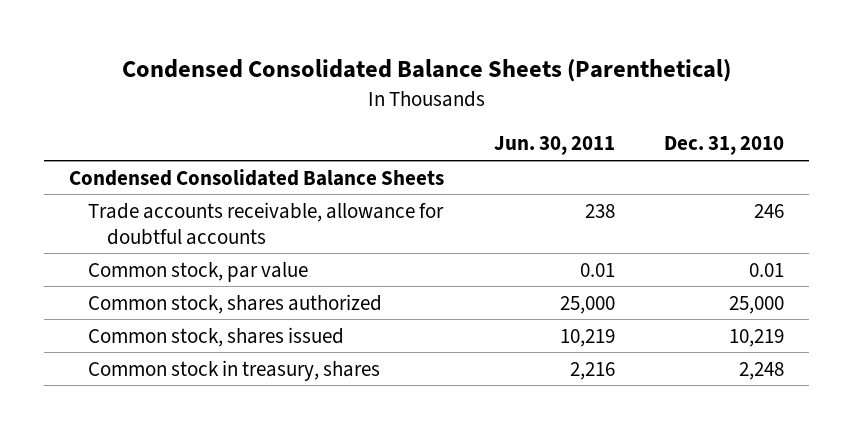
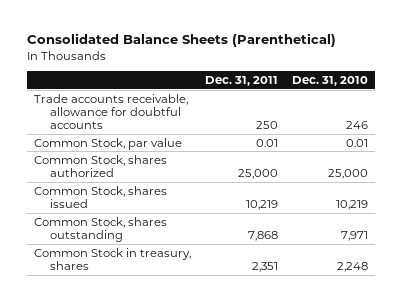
- Condensed Consolidated Balance Sheets (Parenthetical)
+ Consolidated Balance Sheets (Parenthetical)
- | Jun. 30, 2011 | Dec. 31, 2010
+ | Dec. 31, 2011 | Dec. 31, 2010
- Condensed Consolidated Balance Sheets
- Common stock, par value | 0.01 | 0.01
- Common stock, shares authorized | 25,000 | 25,000
- Common stock, shares issued | 10,219 | 10,219
- Common stock in treasury, shares | 2,216 | 2,248
+ Common Stock, par value | 0.01 | 0.01
+ Common Stock, shares authorized | 25,000 | 25,000
+ Common Stock, shares issued | 10,219 | 10,219
+ Common Stock, shares outstanding | 7,868 | 7,971
+ Common Stock in treasury, shares | 2,351 | 2,248

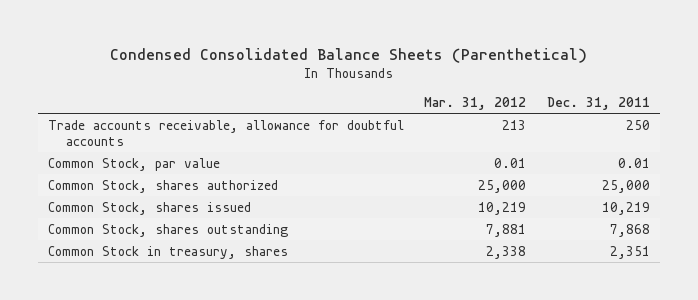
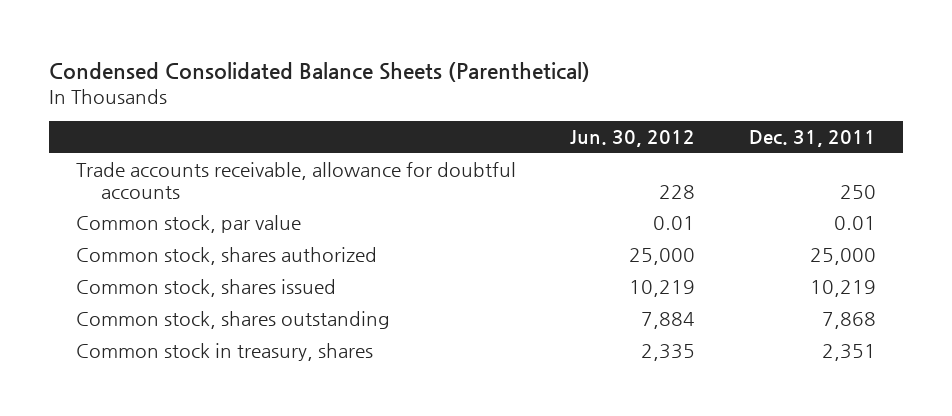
- | Mar. 31, 2012 | Dec. 31, 2011
+ | Jun. 30, 2012 | Dec. 31, 2011
- Common Stock, par value | 0.01 | 0.01
- Common Stock, shares authorized | 25,000 | 25,000
- Common Stock, shares issued | 10,219 | 10,219
- Common Stock, shares outstanding | 7,881 | 7,868
- Common Stock in treasury, shares | 2,338 | 2,351
+ Common stock, par value | 0.01 | 0.01
+ Common stock, shares authorized | 25,000 | 25,000
+ Common stock, shares issued | 10,219 | 10,219
+ Common stock, shares outstanding | 7,884 | 7,868
+ Common stock in treasury, shares | 2,335 | 2,351

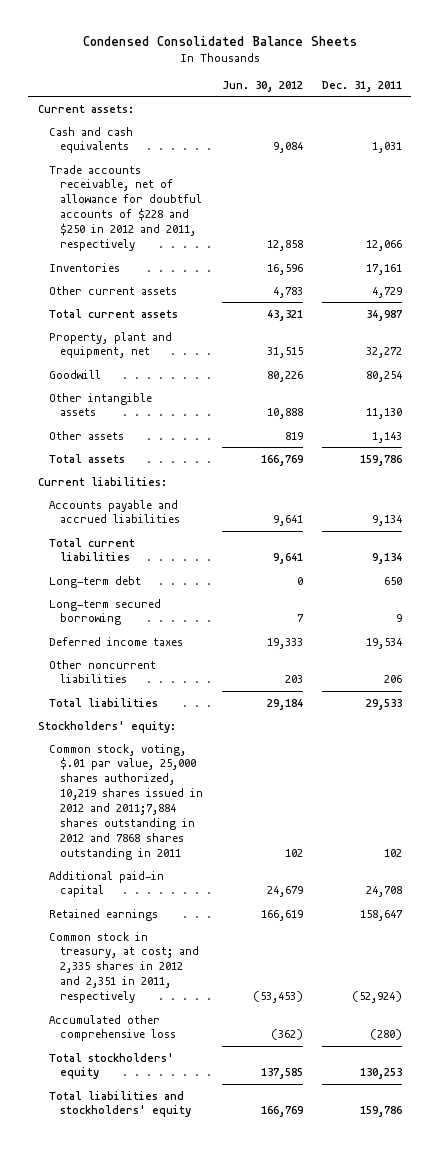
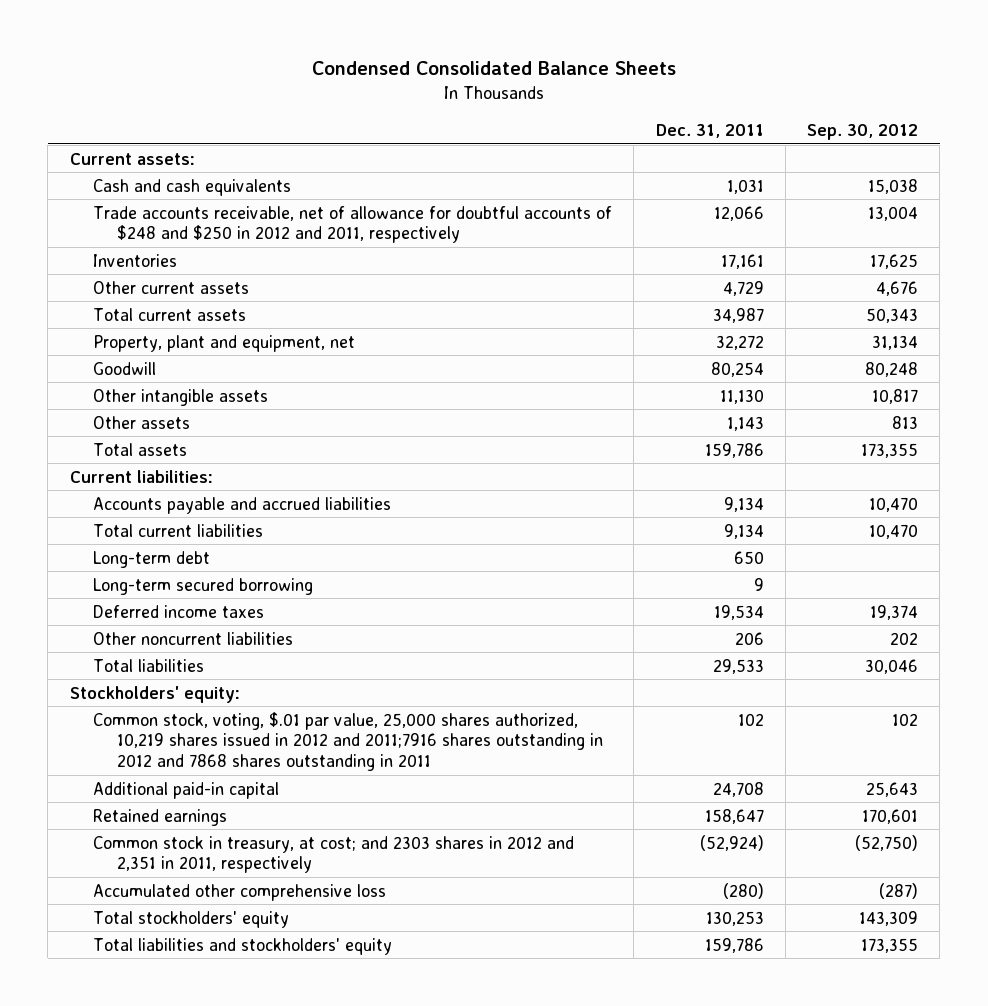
- | Jun. 30, 2012 | Dec. 31, 2011
+ | Dec. 31, 2011 | Sep. 30, 2012
- Trade accounts receivable, net of allowance for doubtful accounts of $228 and $250 in 2012 and 2011, respectively | 12,858 | 12,066
+ Trade accounts receivable, net of allowance for doubtful accounts of $248 and $250 in 2012 and 2011, respectively | 12,066 | 13,004
- Common stock, voting, $.01 par value, 25,000 shares authorized, 10,219 shares issued in 2012 and 2011;7,884 shares outstanding in 2012 and 7868 shares outstanding in 2011 | 102 | 102
+ Common stock, voting, $.01 par value, 25,000 shares authorized, 10,219 shares issued in 2012 and 2011;7916 shares outstanding in 2012 and 7868 shares outstanding in 2011 | 102 | 102
- Common stock in treasury, at cost; and 2,335 shares in 2012 and 2,351 in 2011, respectively | (53,453) | (52,924)
+ Common stock in treasury, at cost; and 2303 shares in 2012 and 2,351 in 2011, respectively | (52,924) | (52,750)

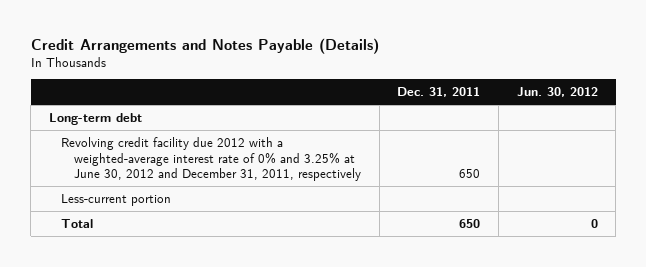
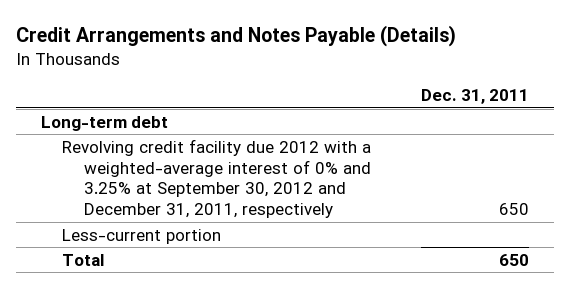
- | Dec. 31, 2011 | Jun. 30, 2012
+ | Dec. 31, 2011
- Revolving credit facility due 2012 with a weighted-average interest rate of 0% and 3.25% at June 30, 2012 and December 31, 2011, respectively | 650 |
+ Revolving credit facility due 2012 with a weighted-average interest of 0% and 3.25% at September 30, 2012 and December 31, 2011, respectively | 650

